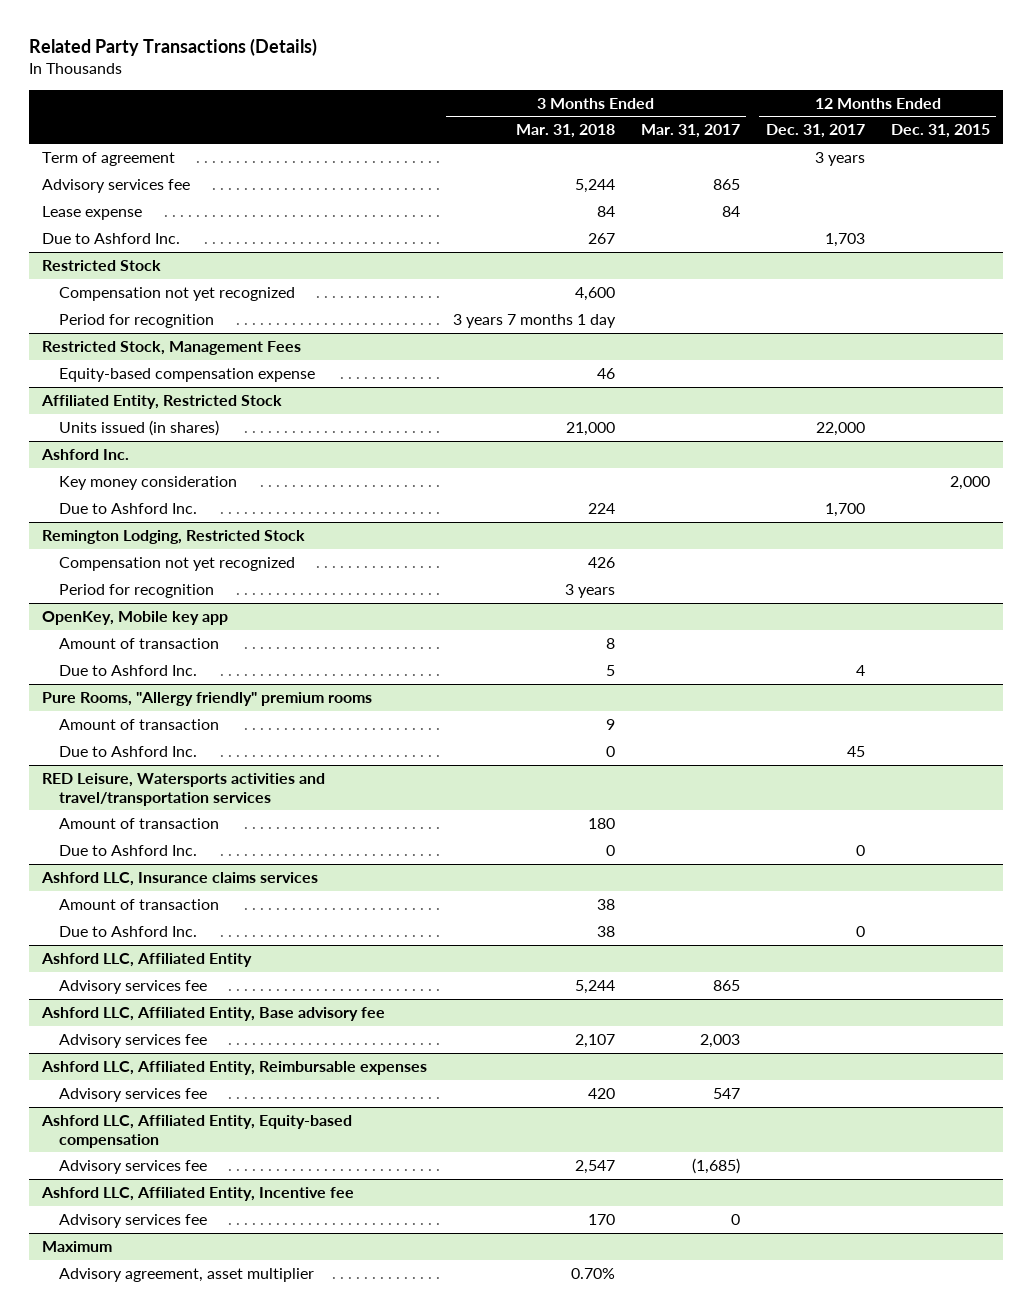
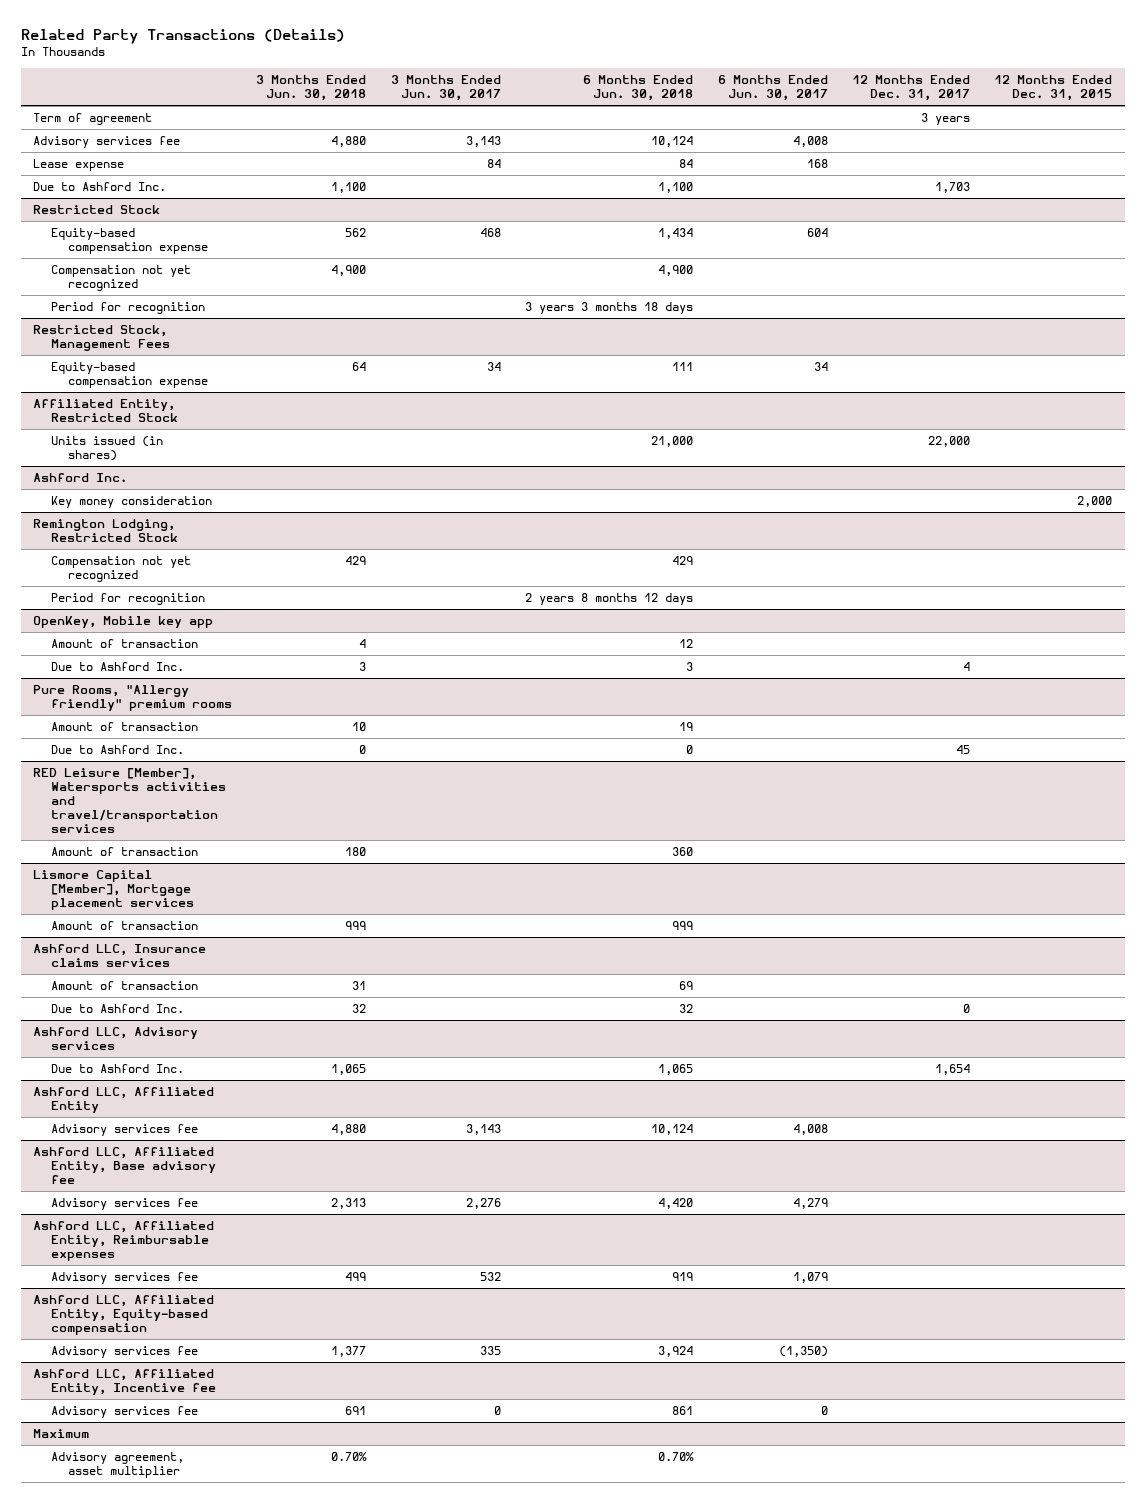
- | 3 Months Ended Mar. 31, 2018 | 3 Months Ended Mar. 31, 2017 | 12 Months Ended Dec. 31, 2017 | 12 Months Ended Dec. 31, 2015
+ | 3 Months Ended Jun. 30, 2018 | 3 Months Ended Jun. 30, 2017 | 6 Months Ended Jun. 30, 2018 | 6 Months Ended Jun. 30, 2017 | 12 Months Ended Dec. 31, 2017 | 12 Months Ended Dec. 31, 2015
@ Restricted Stock
+ Equity-based compensation expense | 562 | 468 | 1,434 | 604 | |
@ Ashford Inc.
- Due to Ashford Inc. | 224 | | 1,700 |
- RED Leisure, Watersports activities and travel/transportation services
+ RED Leisure [Member], Watersports activities and travel/transportation services
- Due to Ashford Inc. | 0 | | 0 |
+ Lismore Capital [Member], Mortgage placement services
+ Amount of transaction | 999 | | 999 | | |
+ Ashford LLC, Advisory services
+ Due to Ashford Inc. | 1,065 | | 1,065 | | 1,654 |

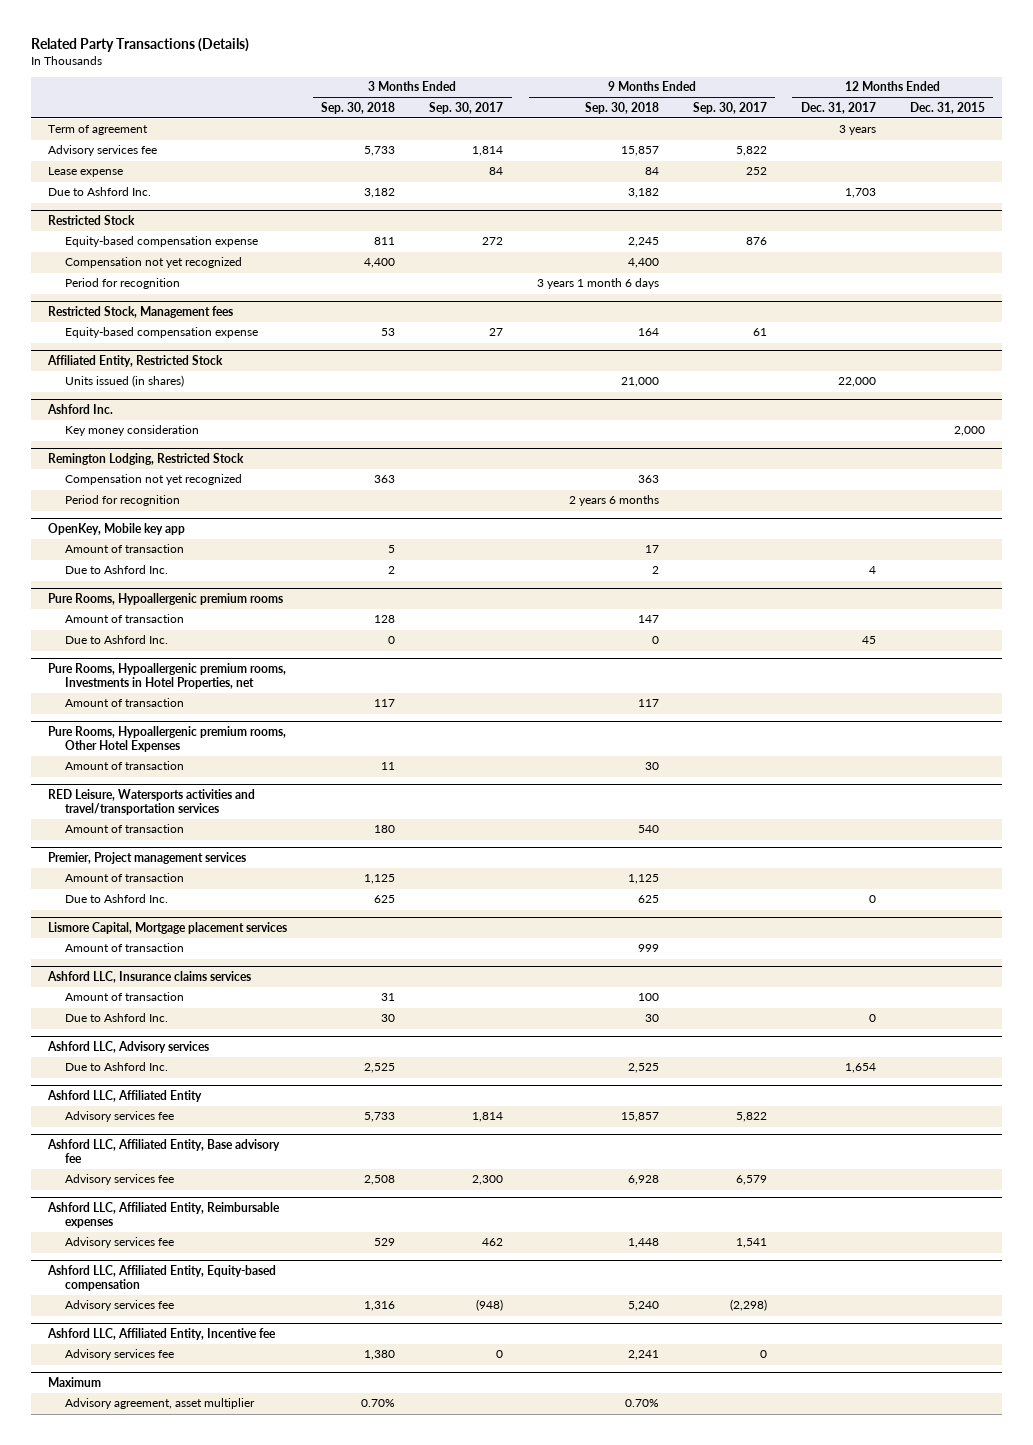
- | 3 Months Ended Jun. 30, 2018 | 3 Months Ended Jun. 30, 2017 | 6 Months Ended Jun. 30, 2018 | 6 Months Ended Jun. 30, 2017 | 12 Months Ended Dec. 31, 2017 | 12 Months Ended Dec. 31, 2015
+ | 3 Months Ended Sep. 30, 2018 | 3 Months Ended Sep. 30, 2017 | 9 Months Ended Sep. 30, 2018 | 9 Months Ended Sep. 30, 2017 | 12 Months Ended Dec. 31, 2017 | 12 Months Ended Dec. 31, 2015
- Restricted Stock, Management Fees
+ Restricted Stock, Management fees
- Pure Rooms, "Allergy friendly" premium rooms
+ Pure Rooms, Hypoallergenic premium rooms
- RED Leisure [Member], Watersports activities and travel/transportation services
+ Pure Rooms, Hypoallergenic premium rooms, Investments in Hotel Properties, net
+ Amount of transaction | 117 | | 117 | | |
+ Pure Rooms, Hypoallergenic premium rooms, Other Hotel Expenses
+ Amount of transaction | 11 | | 30 | | |
+ RED Leisure, Watersports activities and travel/transportation services
- Lismore Capital [Member], Mortgage placement services
+ Premier, Project management services
+ Amount of transaction | 1,125 | | 1,125 | | |
+ Due to Ashford Inc. | 625 | | 625 | | 0 |
+ Lismore Capital, Mortgage placement services

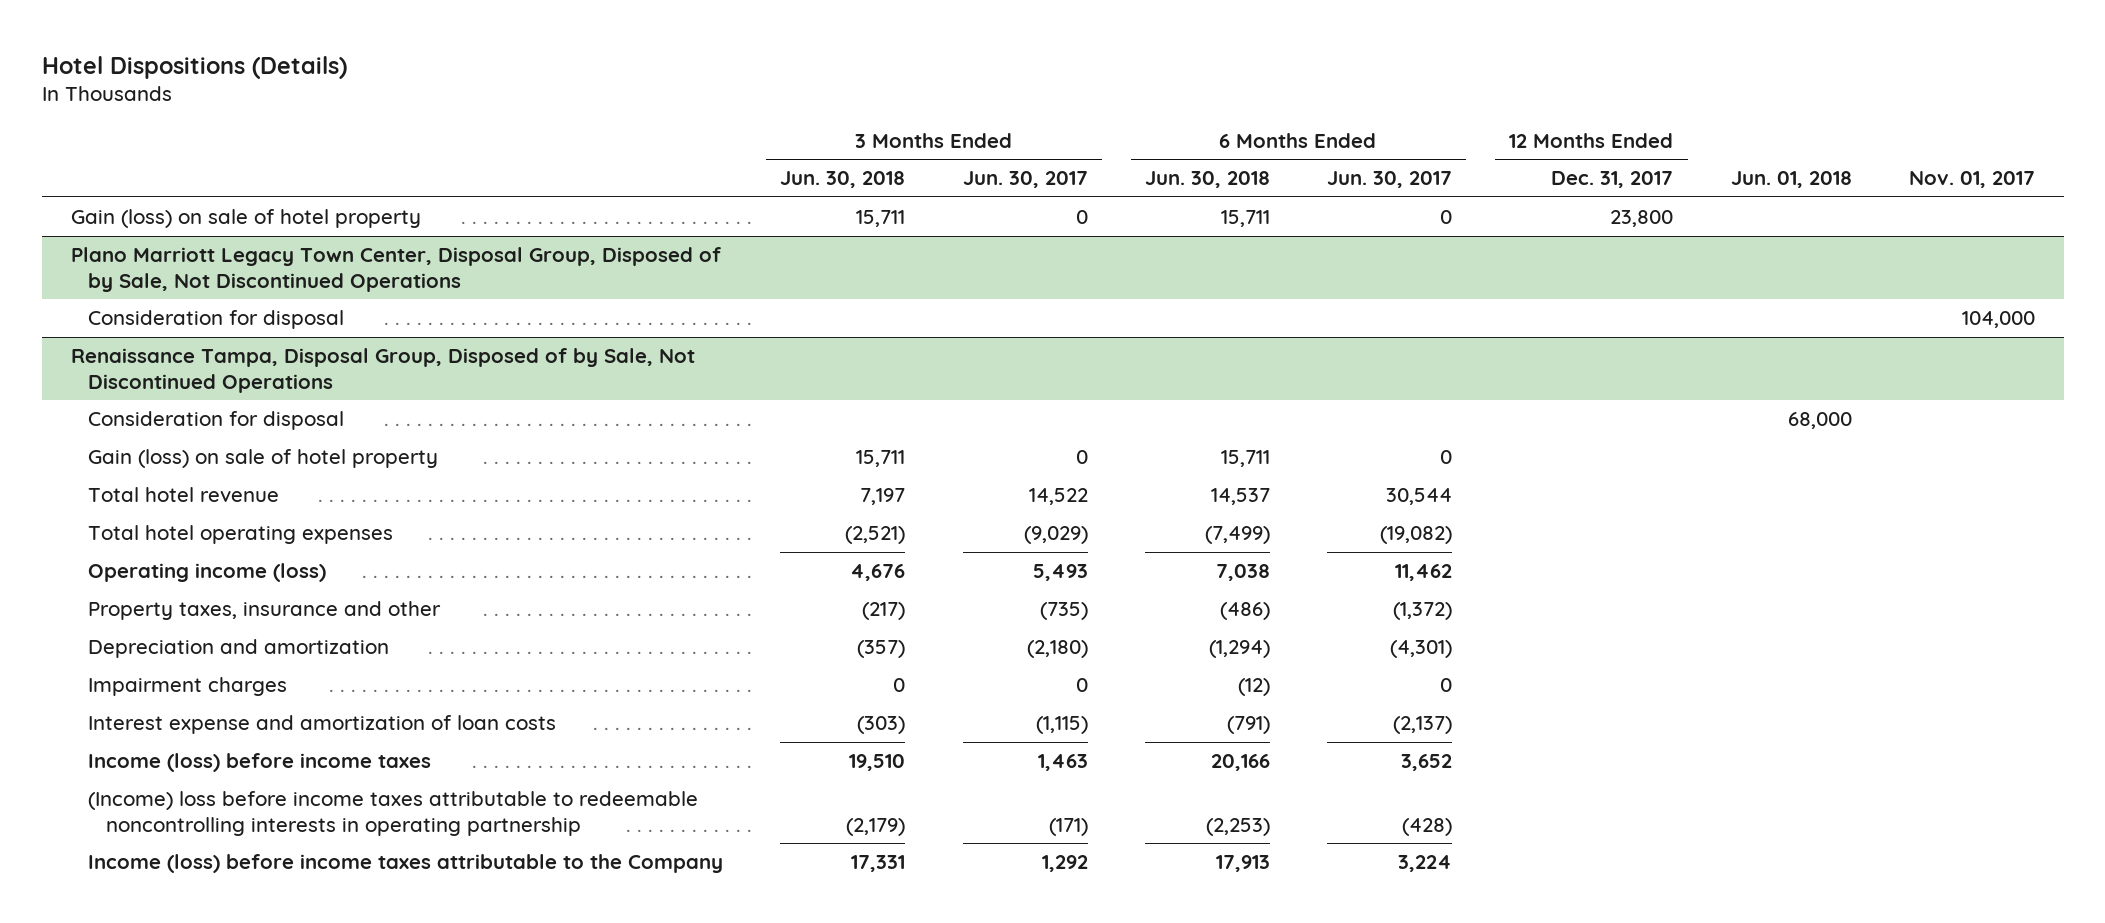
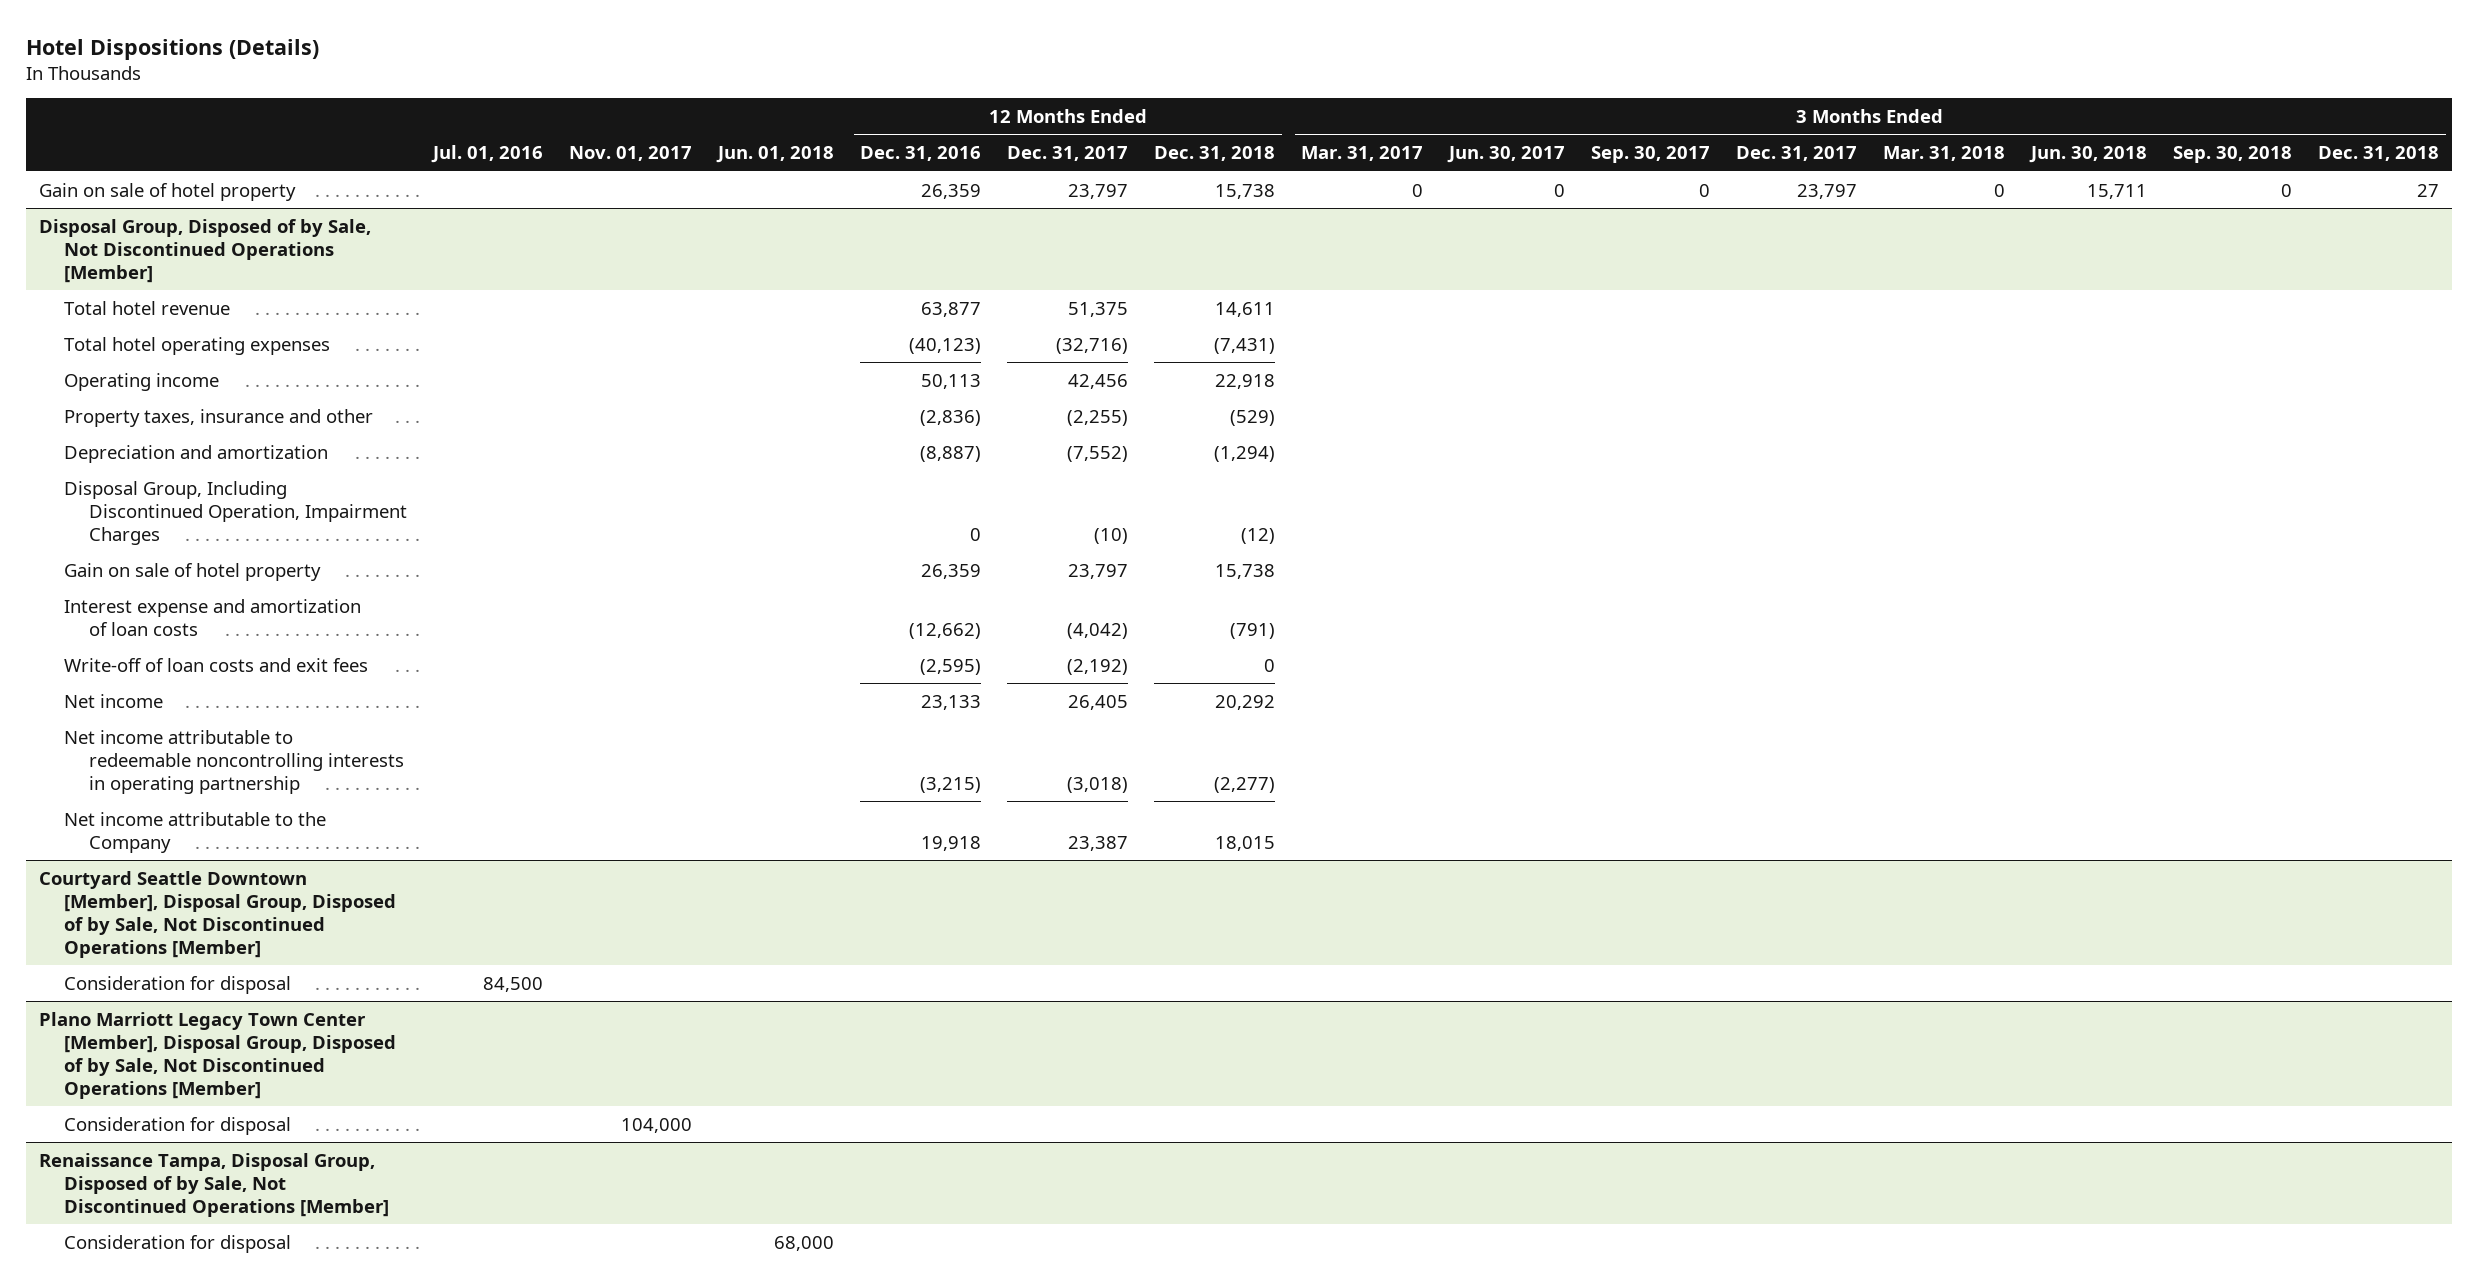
- | 3 Months Ended Jun. 30, 2018 | 3 Months Ended Jun. 30, 2017 | 6 Months Ended Jun. 30, 2018 | 6 Months Ended Jun. 30, 2017 | 12 Months Ended Dec. 31, 2017 | Jun. 01, 2018 | Nov. 01, 2017
+ | Jul. 01, 2016 | Nov. 01, 2017 | Jun. 01, 2018 | 12 Months Ended Dec. 31, 2016 | 12 Months Ended Dec. 31, 2017 | 12 Months Ended Dec. 31, 2018 | 3 Months Ended Mar. 31, 2017 | 3 Months Ended Jun. 30, 2017 | 3 Months Ended Sep. 30, 2017 | 3 Months Ended Dec. 31, 2017 | 3 Months Ended Mar. 31, 2018 | 3 Months Ended Jun. 30, 2018 | 3 Months Ended Sep. 30, 2018 | 3 Months Ended Dec. 31, 2018
- Gain (loss) on sale of hotel property | 15,711 | 0 | 15,711 | 0 | 23,800 | |
- Plano Marriott Legacy Town Center, Disposal Group, Disposed of by Sale, Not Discontinued Operations
+ Gain on sale of hotel property | | | | 26,359 | 23,797 | 15,738 | 0 | 0 | 0 | 23,797 | 0 | 15,711 | 0 | 27
+ Disposal Group, Disposed of by Sale, Not Discontinued Operations [Member]
+ Total hotel revenue | | | | 63,877 | 51,375 | 14,611 | | | | | | | |
+ Total hotel operating expenses | | | | (40,123) | (32,716) | (7,431) | | | | | | | |
+ Operating income | | | | 50,113 | 42,456 | 22,918 | | | | | | | |
+ Property taxes, insurance and other | | | | (2,836) | (2,255) | (529) | | | | | | | |
+ Depreciation and amortization | | | | (8,887) | (7,552) | (1,294) | | | | | | | |
+ Disposal Group, Including Discontinued Operation, Impairment Charges | | | | 0 | (10) | (12) | | | | | | | |
+ Gain on sale of hotel property | | | | 26,359 | 23,797 | 15,738 | | | | | | | |
+ Interest expense and amortization of loan costs | | | | (12,662) | (4,042) | (791) | | | | | | | |
+ Write-off of loan costs and exit fees | | | | (2,595) | (2,192) | 0 | | | | | | | |
+ Net income | | | | 23,133 | 26,405 | 20,292 | | | | | | | |
+ Net income attributable to redeemable noncontrolling interests in operating partnership | | | | (3,215) | (3,018) | (2,277) | | | | | | | |
+ Net income attributable to the Company | | | | 19,918 | 23,387 | 18,015 | | | | | | | |
+ Courtyard Seattle Downtown [Member], Disposal Group, Disposed of by Sale, Not Discontinued Operations [Member]
+ Consideration for disposal | 84,500 | | | | | | | | | | | | |
+ Plano Marriott Legacy Town Center [Member], Disposal Group, Disposed of by Sale, Not Discontinued Operations [Member]
- Renaissance Tampa, Disposal Group, Disposed of by Sale, Not Discontinued Operations
+ Renaissance Tampa, Disposal Group, Disposed of by Sale, Not Discontinued Operations [Member]
- Gain (loss) on sale of hotel property | 15,711 | 0 | 15,711 | 0 | | |
- Total hotel revenue | 7,197 | 14,522 | 14,537 | 30,544 | | |
- Total hotel operating expenses | (2,521) | (9,029) | (7,499) | (19,082) | | |
- Operating income (loss) | 4,676 | 5,493 | 7,038 | 11,462 | | |
- Property taxes, insurance and other | (217) | (735) | (486) | (1,372) | | |
- Depreciation and amortization | (357) | (2,180) | (1,294) | (4,301) | | |
- Impairment charges | 0 | 0 | (12) | 0 | | |
- Interest expense and amortization of loan costs | (303) | (1,115) | (791) | (2,137) | | |
- Income (loss) before income taxes | 19,510 | 1,463 | 20,166 | 3,652 | | |
- (Income) loss before income taxes attributable to redeemable noncontrolling interests in operating partnership | (2,179) | (171) | (2,253) | (428) | | |
- Income (loss) before income taxes attributable to the Company | 17,331 | 1,292 | 17,913 | 3,224 | | |

